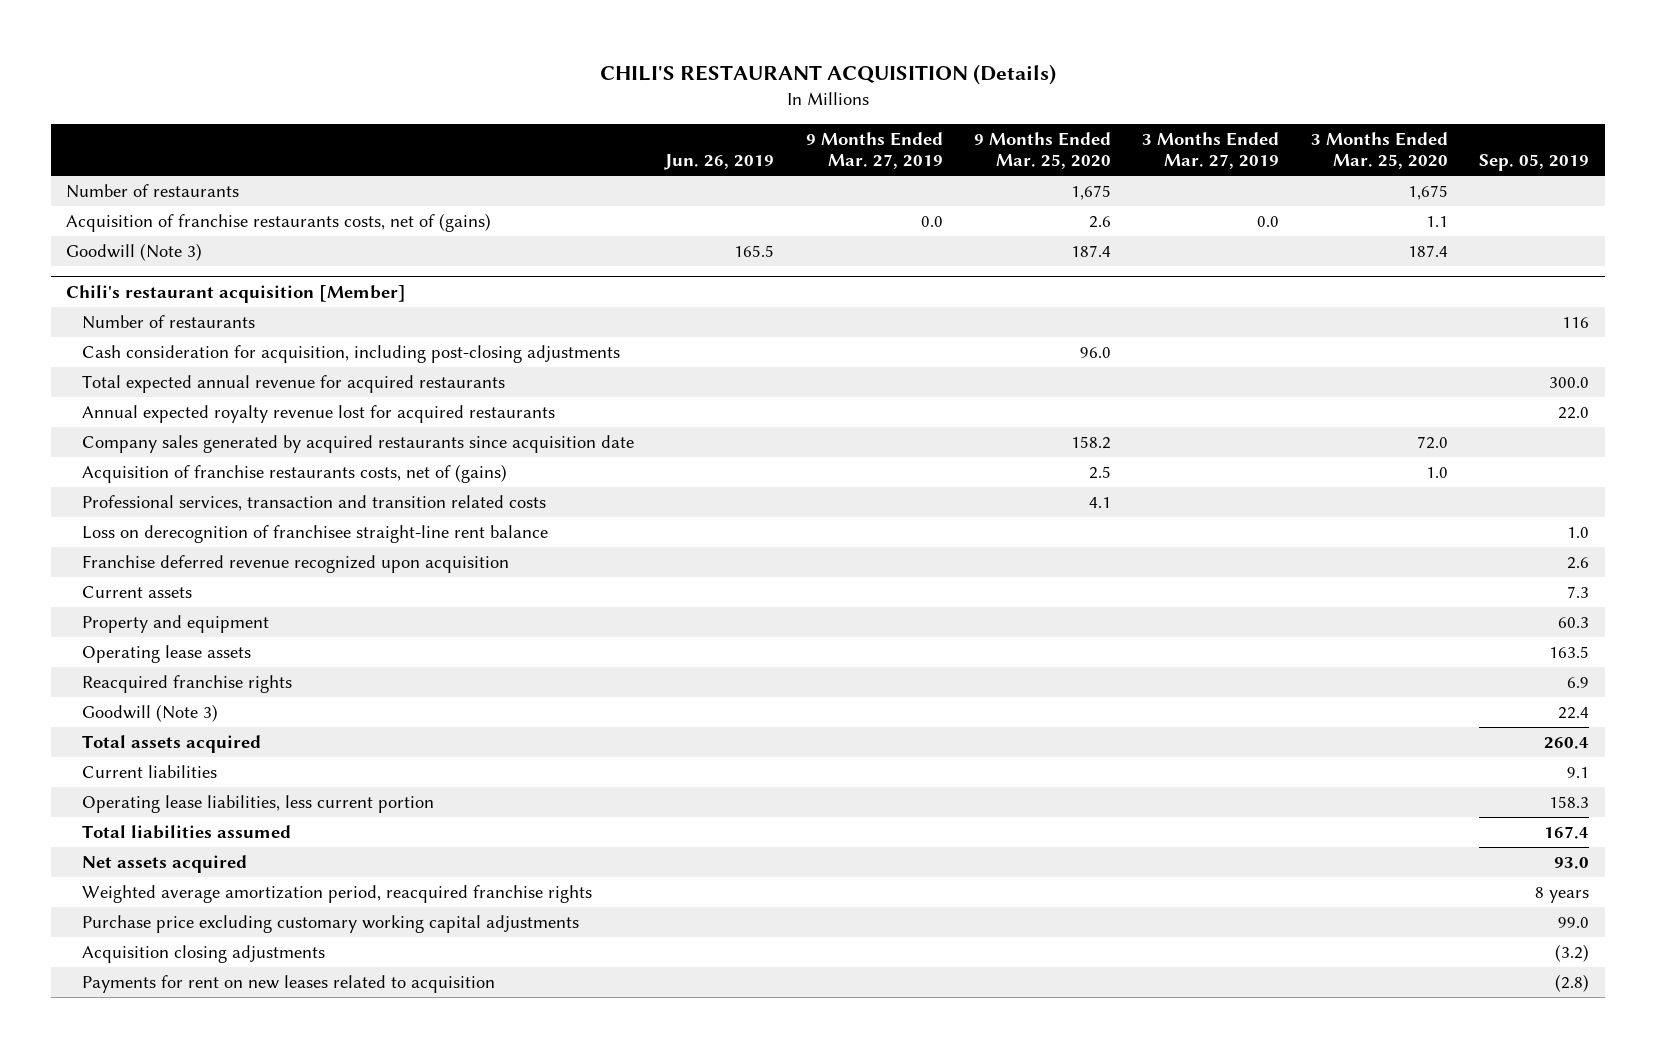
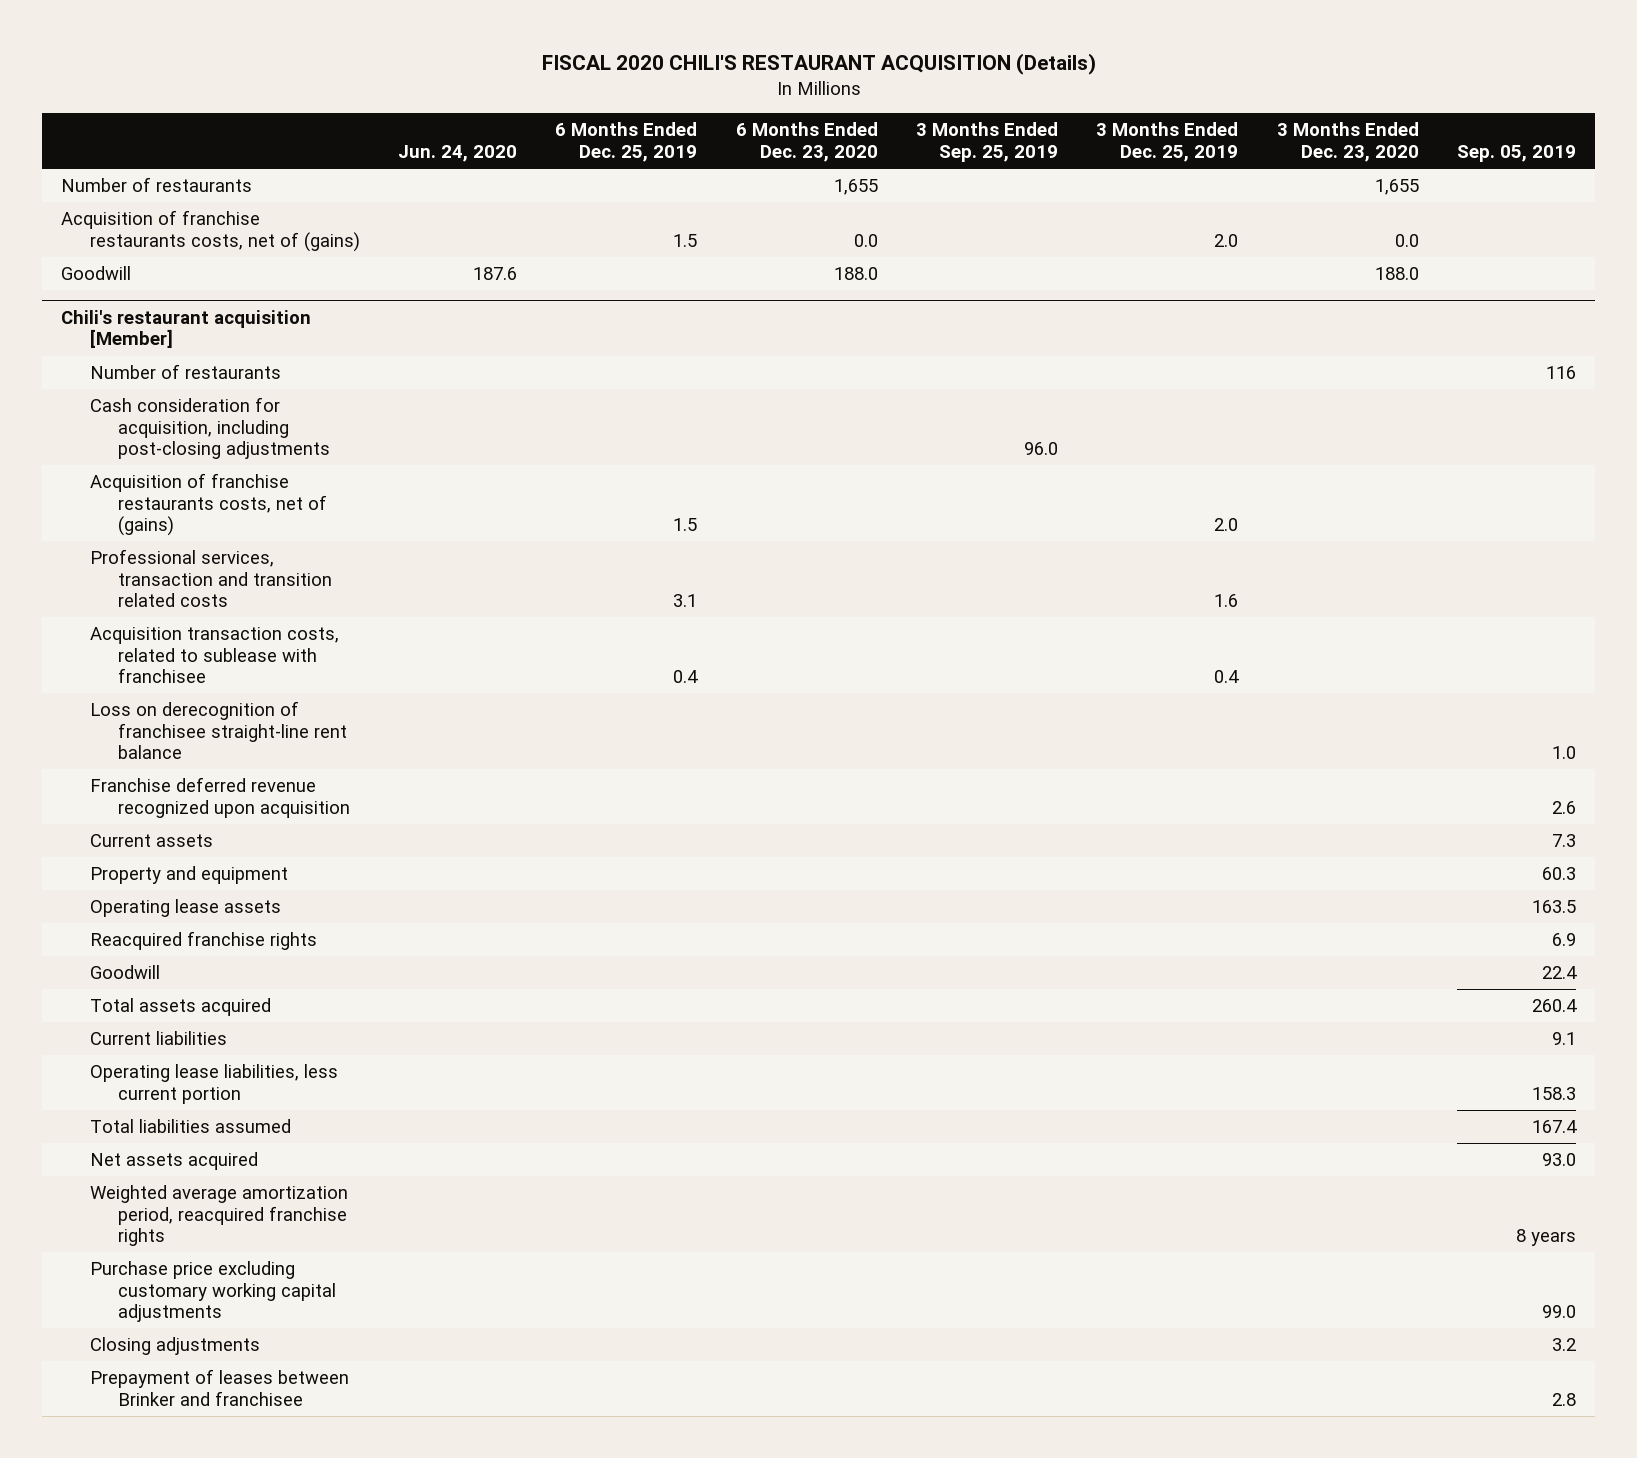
- CHILI'S RESTAURANT ACQUISITION (Details)
+ FISCAL 2020 CHILI'S RESTAURANT ACQUISITION (Details)
- | Jun. 26, 2019 | 9 Months Ended Mar. 27, 2019 | 9 Months Ended Mar. 25, 2020 | 3 Months Ended Mar. 27, 2019 | 3 Months Ended Mar. 25, 2020 | Sep. 05, 2019
+ | Jun. 24, 2020 | 6 Months Ended Dec. 25, 2019 | 6 Months Ended Dec. 23, 2020 | 3 Months Ended Sep. 25, 2019 | 3 Months Ended Dec. 25, 2019 | 3 Months Ended Dec. 23, 2020 | Sep. 05, 2019
- Goodwill (Note 3) | 165.5 | | 187.4 | | 187.4 |
+ Goodwill | 187.6 | | 188.0 | | | 188.0 |
@ Chili's restaurant acquisition [Member]
- Total expected annual revenue for acquired restaurants | | | | | | 300.0
- Annual expected royalty revenue lost for acquired restaurants | | | | | | 22.0
- Company sales generated by acquired restaurants since acquisition date | | | 158.2 | | 72.0 |
+ Acquisition transaction costs, related to sublease with franchisee | | 0.4 | | | 0.4 | |
- Goodwill (Note 3) | | | | | | 22.4
+ Goodwill | | | | | | | 22.4
- Acquisition closing adjustments | | | | | | (3.2)
- Payments for rent on new leases related to acquisition | | | | | | (2.8)
+ Closing adjustments | | | | | | | 3.2
+ Prepayment of leases between Brinker and franchisee | | | | | | | 2.8

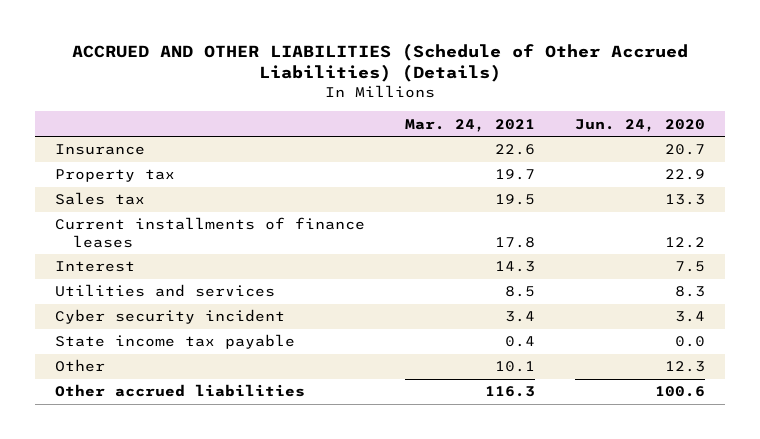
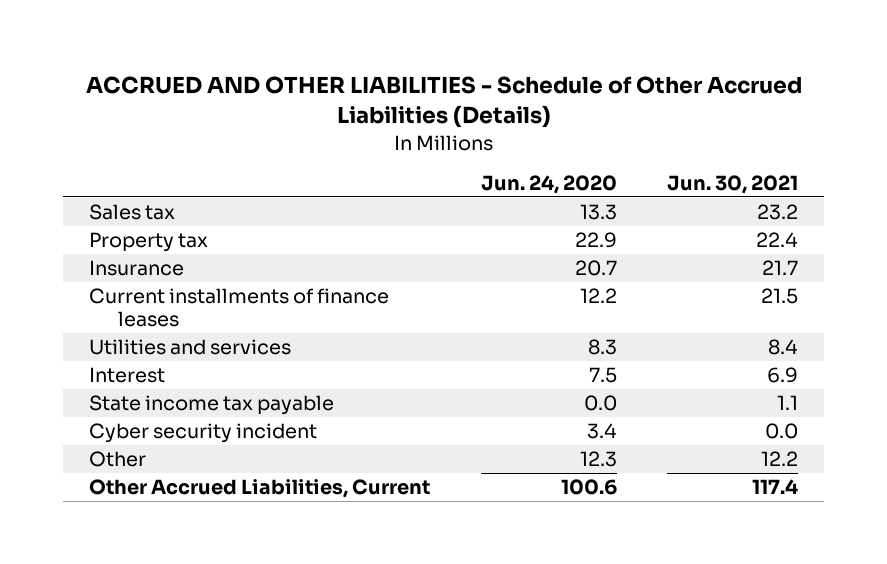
- ACCRUED AND OTHER LIABILITIES (Schedule of Other Accrued Liabilities) (Details)
+ ACCRUED AND OTHER LIABILITIES - Schedule of Other Accrued Liabilities (Details)
- | Mar. 24, 2021 | Jun. 24, 2020
+ | Jun. 24, 2020 | Jun. 30, 2021
moved down: Property tax | 22.9 | 22.4
moved down: Insurance | 20.7 | 21.7
moved down: Interest | 7.5 | 6.9
moved down: Cyber security incident | 3.4 | 0.0
- Other accrued liabilities | 116.3 | 100.6
+ Other Accrued Liabilities, Current | 100.6 | 117.4

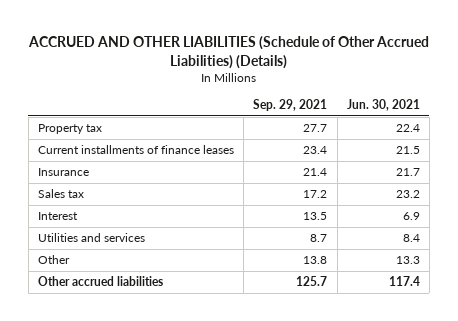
- ACCRUED AND OTHER LIABILITIES - Schedule of Other Accrued Liabilities (Details)
+ ACCRUED AND OTHER LIABILITIES (Schedule of Other Accrued Liabilities) (Details)
- | Jun. 24, 2020 | Jun. 30, 2021
+ | Sep. 29, 2021 | Jun. 30, 2021
moved down: Insurance | 21.4 | 21.7
moved down: Sales tax | 17.2 | 23.2
- State income tax payable | 0.0 | 1.1
- Cyber security incident | 3.4 | 0.0
- Other | 12.3 | 12.2
- Other Accrued Liabilities, Current | 100.6 | 117.4
moved down: Utilities and services | 8.7 | 8.4
+ Other | 13.8 | 13.3
+ Other accrued liabilities | 125.7 | 117.4

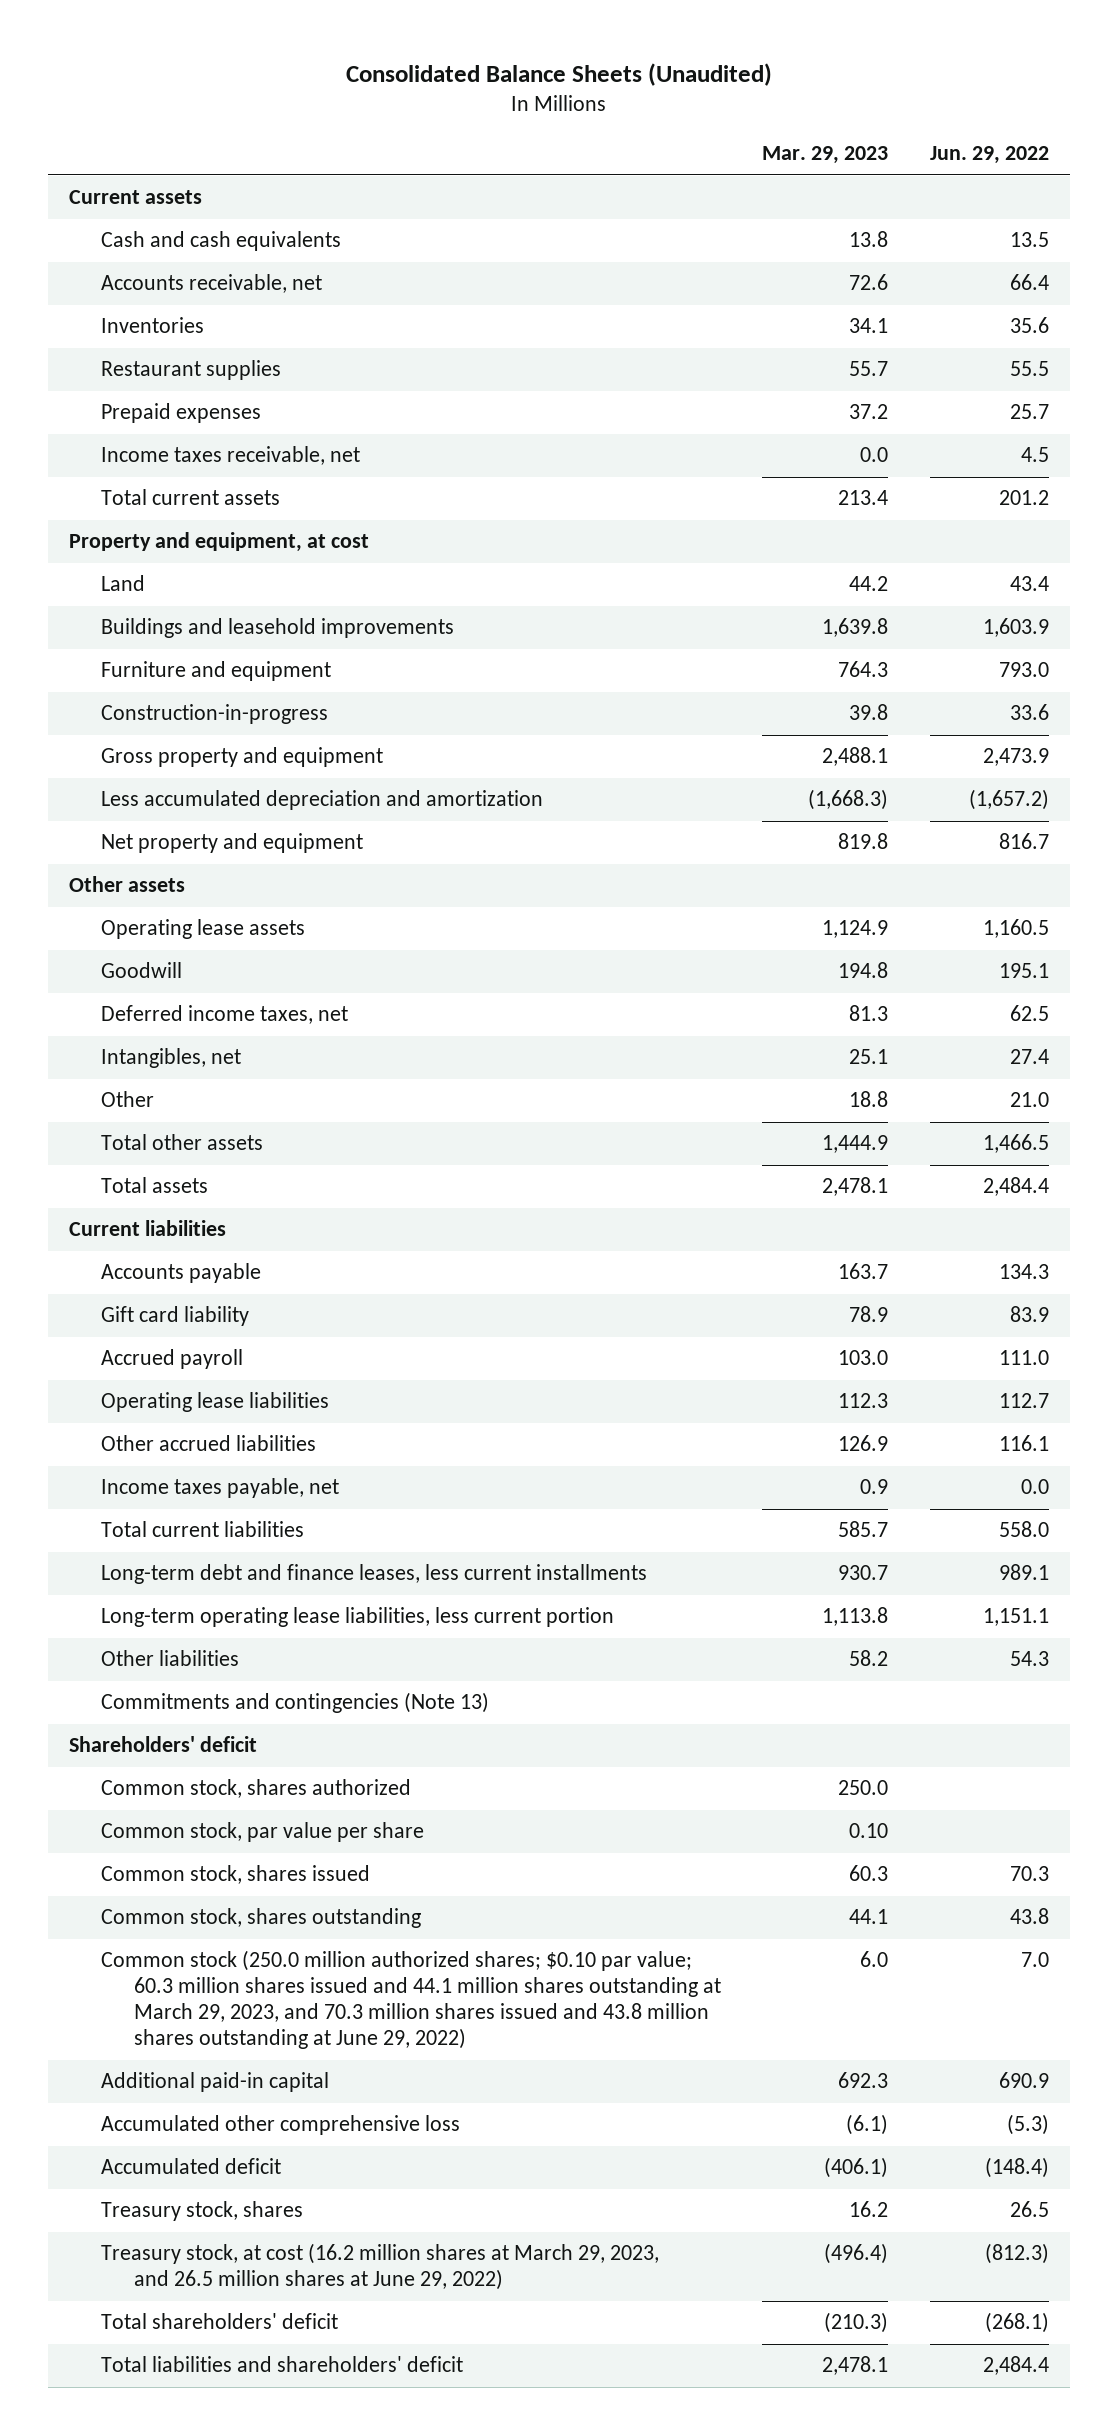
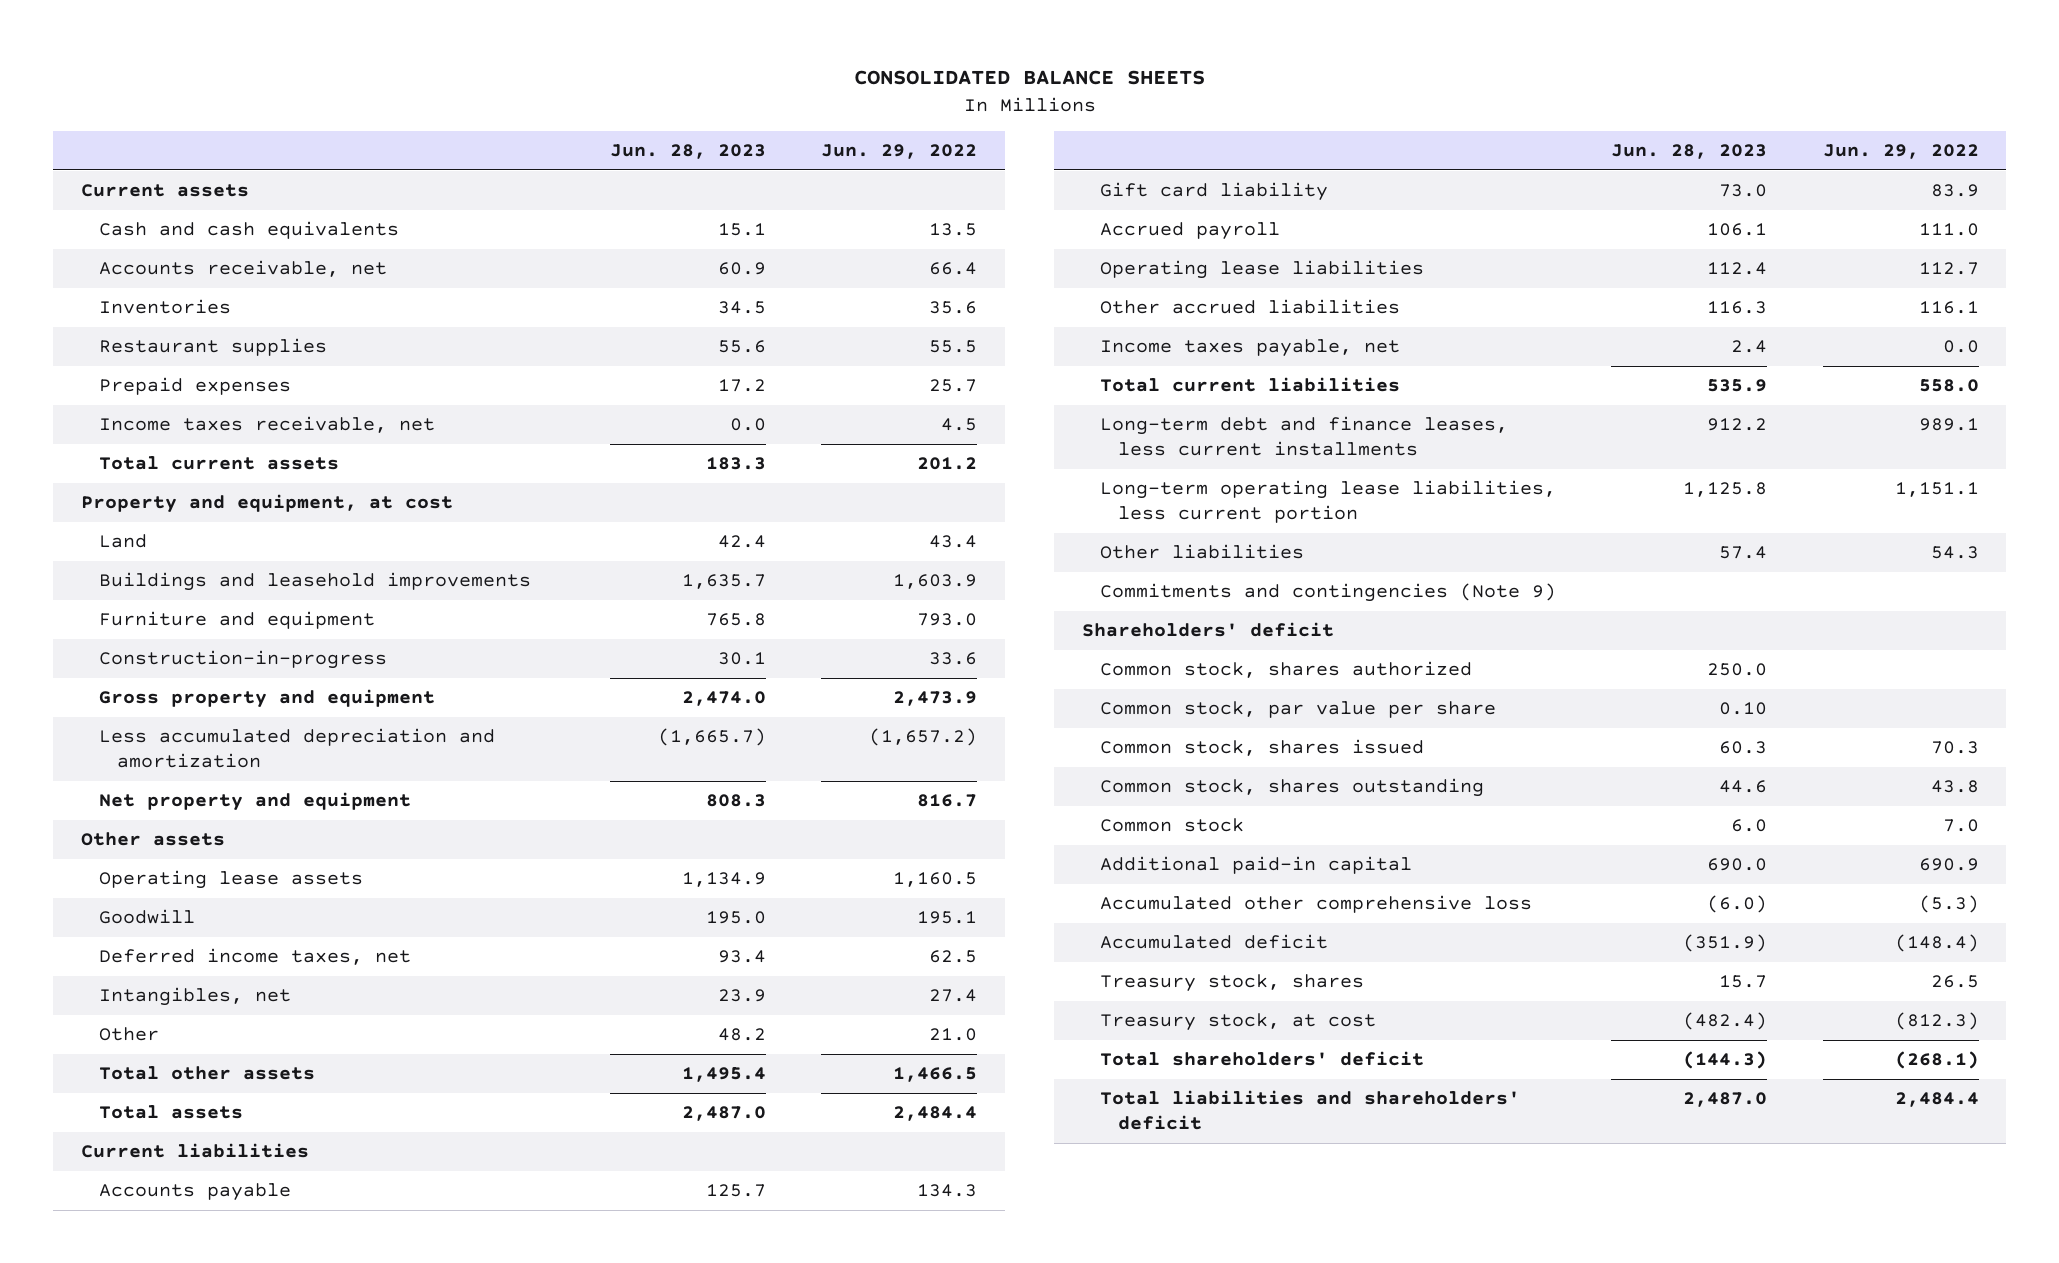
- Consolidated Balance Sheets (Unaudited)
+ CONSOLIDATED BALANCE SHEETS
- | Mar. 29, 2023 | Jun. 29, 2022
+ | Jun. 28, 2023 | Jun. 29, 2022
- Commitments and contingencies (Note 13)
+ Commitments and contingencies (Note 9)
- Common stock (250.0 million authorized shares; $0.10 par value; 60.3 million shares issued and 44.1 million shares outstanding at March 29, 2023, and 70.3 million shares issued and 43.8 million shares outstanding at June 29, 2022) | 6.0 | 7.0
+ Common stock | 6.0 | 7.0
- Treasury stock, at cost (16.2 million shares at March 29, 2023, and 26.5 million shares at June 29, 2022) | (496.4) | (812.3)
+ Treasury stock, at cost | (482.4) | (812.3)

